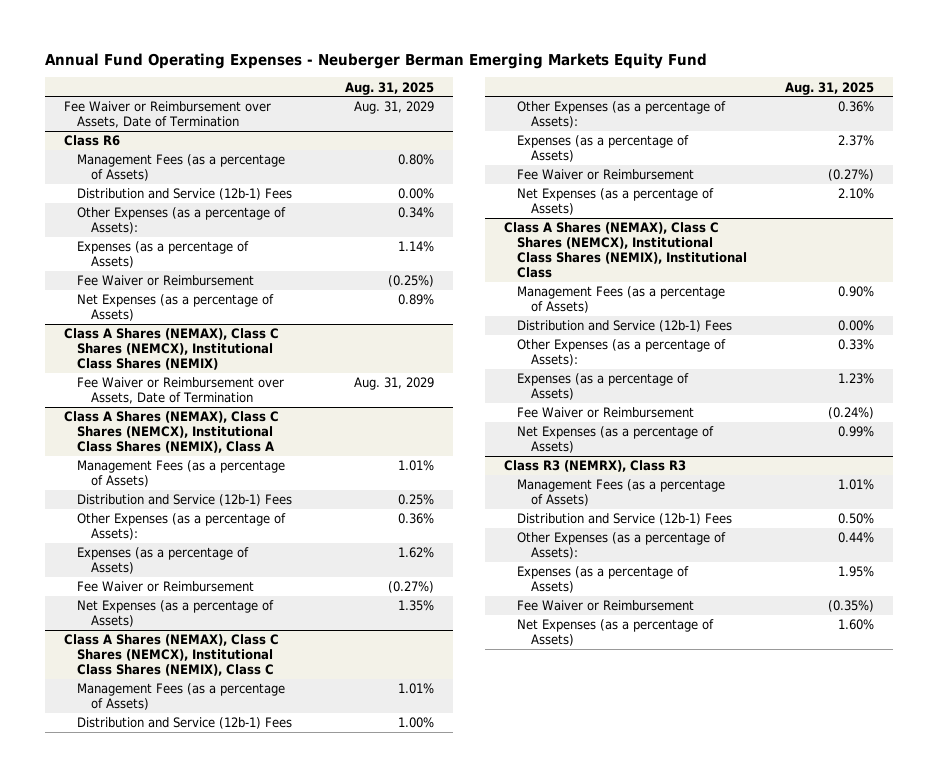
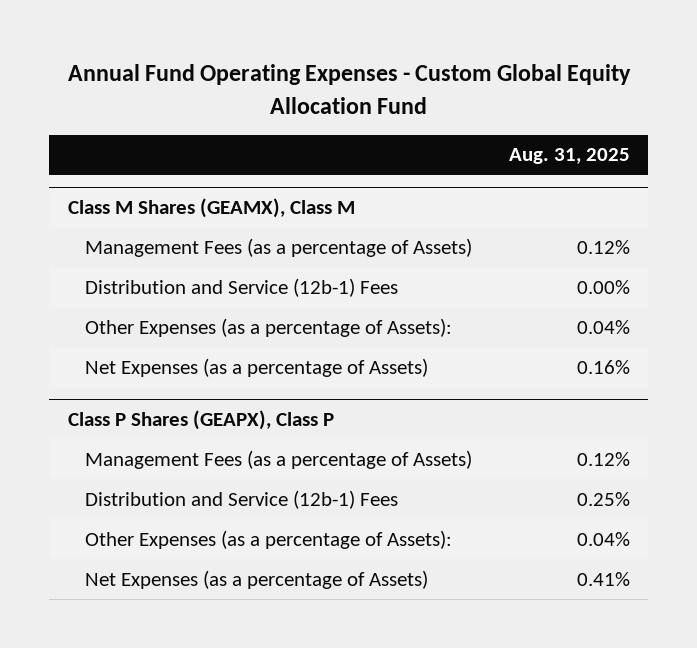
- Annual Fund Operating Expenses - Neuberger Berman Emerging Markets Equity Fund
+ Annual Fund Operating Expenses - Custom Global Equity Allocation Fund
- Fee Waiver or Reimbursement over Assets, Date of Termination | Aug. 31, 2029
- Class R6
- Management Fees (as a percentage of Assets) | 0.80%
+ Class M Shares (GEAMX), Class M
+ Management Fees (as a percentage of Assets) | 0.12%
- Other Expenses (as a percentage of Assets): | 0.34%
- Expenses (as a percentage of Assets) | 1.14%
- Fee Waiver or Reimbursement | (0.25%)
- Net Expenses (as a percentage of Assets) | 0.89%
- Class A Shares (NEMAX), Class C Shares (NEMCX), Institutional Class Shares (NEMIX)
- Fee Waiver or Reimbursement over Assets, Date of Termination | Aug. 31, 2029
- Class A Shares (NEMAX), Class C Shares (NEMCX), Institutional Class Shares (NEMIX), Class A
- Management Fees (as a percentage of Assets) | 1.01%
+ Other Expenses (as a percentage of Assets): | 0.04%
+ Net Expenses (as a percentage of Assets) | 0.16%
+ Class P Shares (GEAPX), Class P
+ Management Fees (as a percentage of Assets) | 0.12%
- Other Expenses (as a percentage of Assets): | 0.36%
- Expenses (as a percentage of Assets) | 1.62%
- Fee Waiver or Reimbursement | (0.27%)
- Net Expenses (as a percentage of Assets) | 1.35%
- Class A Shares (NEMAX), Class C Shares (NEMCX), Institutional Class Shares (NEMIX), Class C
- Management Fees (as a percentage of Assets) | 1.01%
- Distribution and Service (12b-1) Fees | 1.00%
- Other Expenses (as a percentage of Assets): | 0.36%
- Expenses (as a percentage of Assets) | 2.37%
- Fee Waiver or Reimbursement | (0.27%)
- Net Expenses (as a percentage of Assets) | 2.10%
- Class A Shares (NEMAX), Class C Shares (NEMCX), Institutional Class Shares (NEMIX), Institutional Class
- Management Fees (as a percentage of Assets) | 0.90%
- Distribution and Service (12b-1) Fees | 0.00%
- Other Expenses (as a percentage of Assets): | 0.33%
- Expenses (as a percentage of Assets) | 1.23%
- Fee Waiver or Reimbursement | (0.24%)
- Net Expenses (as a percentage of Assets) | 0.99%
- Class R3 (NEMRX), Class R3
- Management Fees (as a percentage of Assets) | 1.01%
- Distribution and Service (12b-1) Fees | 0.50%
- Other Expenses (as a percentage of Assets): | 0.44%
- Expenses (as a percentage of Assets) | 1.95%
- Fee Waiver or Reimbursement | (0.35%)
- Net Expenses (as a percentage of Assets) | 1.60%
+ Other Expenses (as a percentage of Assets): | 0.04%
+ Net Expenses (as a percentage of Assets) | 0.41%

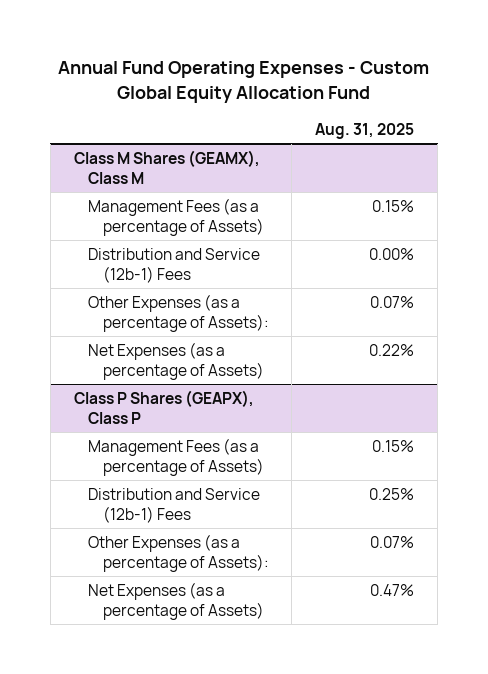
@ Class M Shares (GEAMX), Class M
- Management Fees (as a percentage of Assets) | 0.12%
+ Management Fees (as a percentage of Assets) | 0.15%
- Other Expenses (as a percentage of Assets): | 0.04%
- Net Expenses (as a percentage of Assets) | 0.16%
+ Other Expenses (as a percentage of Assets): | 0.07%
+ Net Expenses (as a percentage of Assets) | 0.22%
@ Class P Shares (GEAPX), Class P
- Management Fees (as a percentage of Assets) | 0.12%
+ Management Fees (as a percentage of Assets) | 0.15%
- Other Expenses (as a percentage of Assets): | 0.04%
- Net Expenses (as a percentage of Assets) | 0.41%
+ Other Expenses (as a percentage of Assets): | 0.07%
+ Net Expenses (as a percentage of Assets) | 0.47%

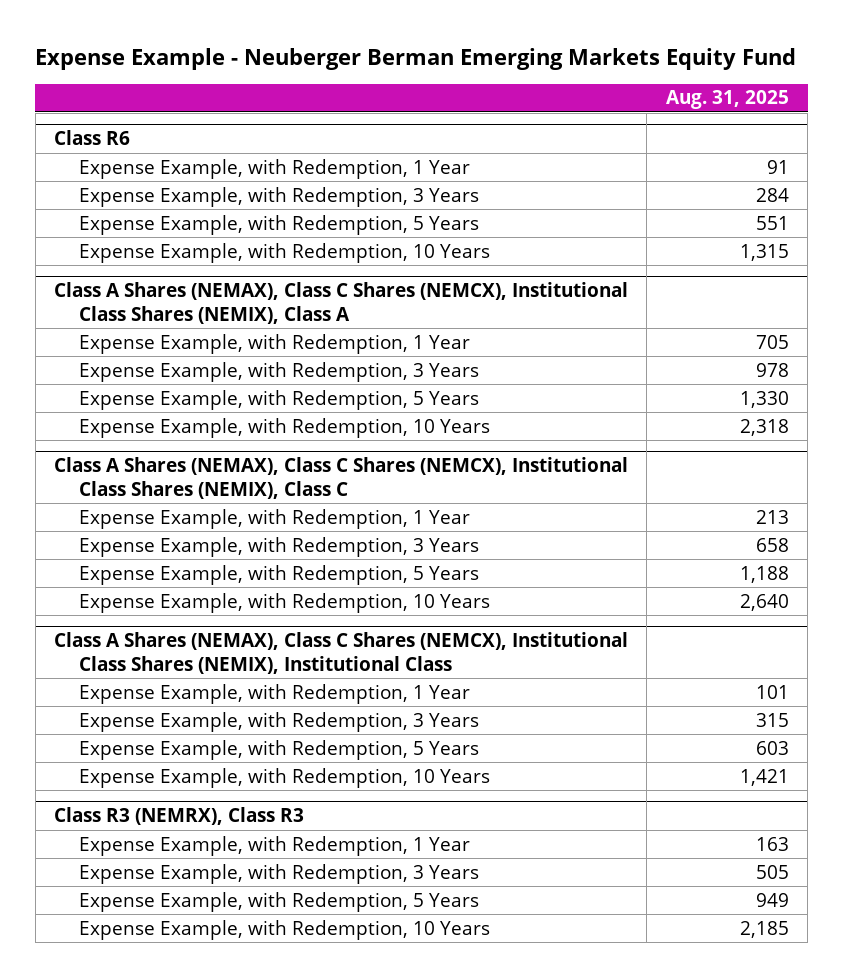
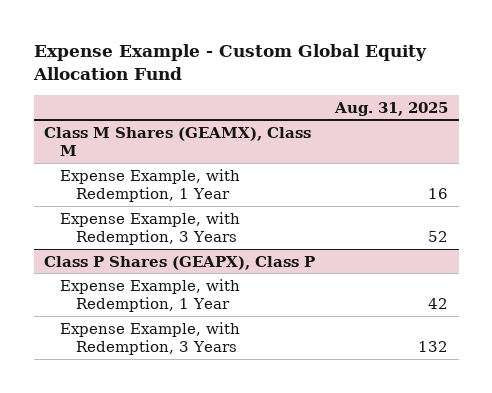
- Expense Example - Neuberger Berman Emerging Markets Equity Fund
+ Expense Example - Custom Global Equity Allocation Fund
- Class R6
- Expense Example, with Redemption, 1 Year | 91
- Expense Example, with Redemption, 3 Years | 284
- Expense Example, with Redemption, 5 Years | 551
- Expense Example, with Redemption, 10 Years | 1,315
- Class A Shares (NEMAX), Class C Shares (NEMCX), Institutional Class Shares (NEMIX), Class A
- Expense Example, with Redemption, 1 Year | 705
- Expense Example, with Redemption, 3 Years | 978
- Expense Example, with Redemption, 5 Years | 1,330
- Expense Example, with Redemption, 10 Years | 2,318
- Class A Shares (NEMAX), Class C Shares (NEMCX), Institutional Class Shares (NEMIX), Class C
- Expense Example, with Redemption, 1 Year | 213
- Expense Example, with Redemption, 3 Years | 658
- Expense Example, with Redemption, 5 Years | 1,188
- Expense Example, with Redemption, 10 Years | 2,640
- Class A Shares (NEMAX), Class C Shares (NEMCX), Institutional Class Shares (NEMIX), Institutional Class
- Expense Example, with Redemption, 1 Year | 101
- Expense Example, with Redemption, 3 Years | 315
- Expense Example, with Redemption, 5 Years | 603
- Expense Example, with Redemption, 10 Years | 1,421
- Class R3 (NEMRX), Class R3
- Expense Example, with Redemption, 1 Year | 163
- Expense Example, with Redemption, 3 Years | 505
- Expense Example, with Redemption, 5 Years | 949
- Expense Example, with Redemption, 10 Years | 2,185
+ Class M Shares (GEAMX), Class M
+ Expense Example, with Redemption, 1 Year | 16
+ Expense Example, with Redemption, 3 Years | 52
+ Class P Shares (GEAPX), Class P
+ Expense Example, with Redemption, 1 Year | 42
+ Expense Example, with Redemption, 3 Years | 132

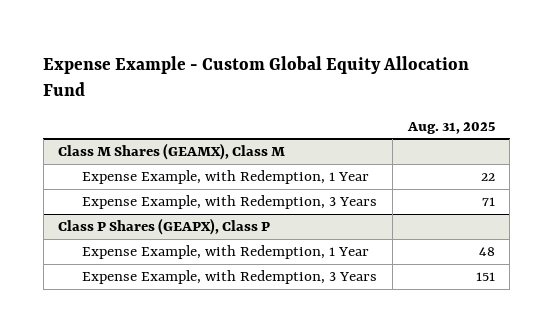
@ Class M Shares (GEAMX), Class M
- Expense Example, with Redemption, 1 Year | 16
- Expense Example, with Redemption, 3 Years | 52
+ Expense Example, with Redemption, 1 Year | 22
+ Expense Example, with Redemption, 3 Years | 71
@ Class P Shares (GEAPX), Class P
- Expense Example, with Redemption, 1 Year | 42
- Expense Example, with Redemption, 3 Years | 132
+ Expense Example, with Redemption, 1 Year | 48
+ Expense Example, with Redemption, 3 Years | 151

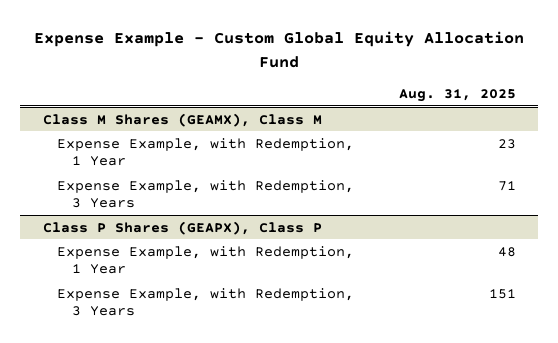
@ Class M Shares (GEAMX), Class M
- Expense Example, with Redemption, 1 Year | 22
+ Expense Example, with Redemption, 1 Year | 23

